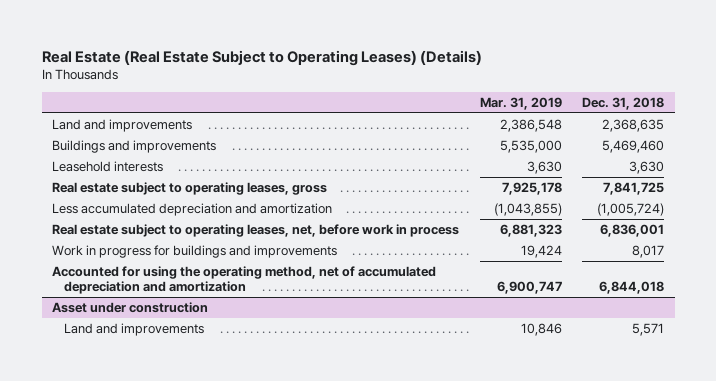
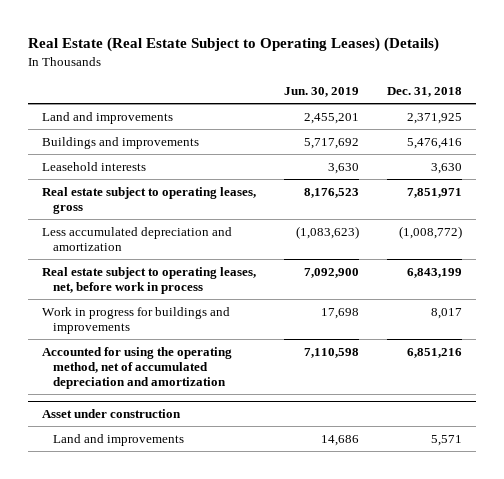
- | Mar. 31, 2019 | Dec. 31, 2018
+ | Jun. 30, 2019 | Dec. 31, 2018
- Land and improvements | 2,386,548 | 2,368,635
- Buildings and improvements | 5,535,000 | 5,469,460
+ Land and improvements | 2,455,201 | 2,371,925
+ Buildings and improvements | 5,717,692 | 5,476,416
- Real estate subject to operating leases, gross | 7,925,178 | 7,841,725
- Less accumulated depreciation and amortization | (1,043,855) | (1,005,724)
- Real estate subject to operating leases, net, before work in process | 6,881,323 | 6,836,001
+ Real estate subject to operating leases, gross | 8,176,523 | 7,851,971
+ Less accumulated depreciation and amortization | (1,083,623) | (1,008,772)
+ Real estate subject to operating leases, net, before work in process | 7,092,900 | 6,843,199
- Accounted for using the operating method, net of accumulated depreciation and amortization | 6,900,747 | 6,844,018
+ Accounted for using the operating method, net of accumulated depreciation and amortization | 7,110,598 | 6,851,216

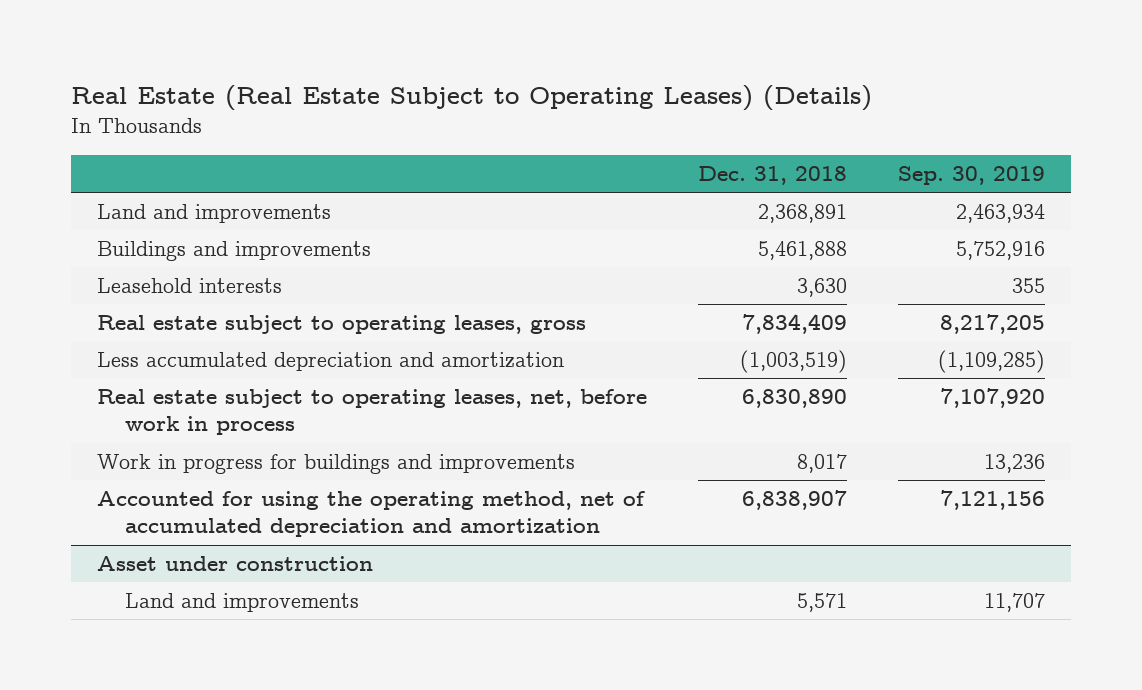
- | Jun. 30, 2019 | Dec. 31, 2018
+ | Dec. 31, 2018 | Sep. 30, 2019
- Land and improvements | 2,455,201 | 2,371,925
- Buildings and improvements | 5,717,692 | 5,476,416
+ Land and improvements | 2,368,891 | 2,463,934
+ Buildings and improvements | 5,461,888 | 5,752,916
- Real estate subject to operating leases, gross | 8,176,523 | 7,851,971
- Less accumulated depreciation and amortization | (1,083,623) | (1,008,772)
- Real estate subject to operating leases, net, before work in process | 7,092,900 | 6,843,199
+ Real estate subject to operating leases, gross | 7,834,409 | 8,217,205
+ Less accumulated depreciation and amortization | (1,003,519) | (1,109,285)
+ Real estate subject to operating leases, net, before work in process | 6,830,890 | 7,107,920
- Accounted for using the operating method, net of accumulated depreciation and amortization | 7,110,598 | 6,851,216
+ Accounted for using the operating method, net of accumulated depreciation and amortization | 6,838,907 | 7,121,156

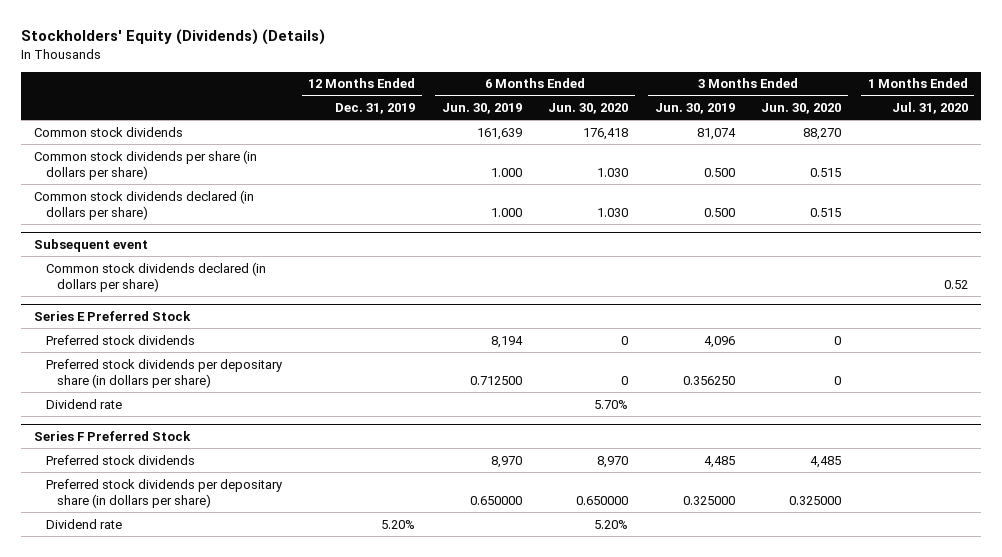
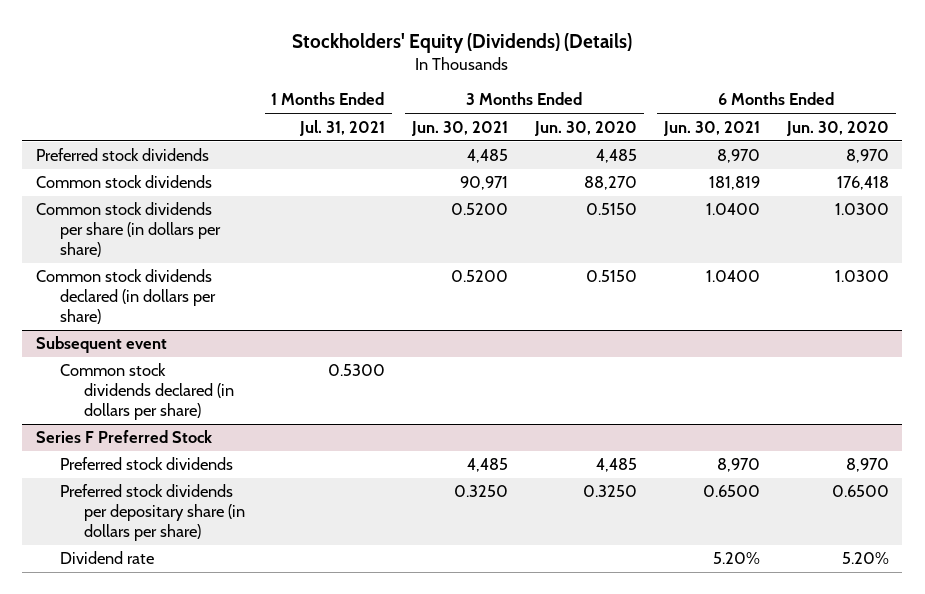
- | 12 Months Ended Dec. 31, 2019 | 6 Months Ended Jun. 30, 2019 | 6 Months Ended Jun. 30, 2020 | 3 Months Ended Jun. 30, 2019 | 3 Months Ended Jun. 30, 2020 | 1 Months Ended Jul. 31, 2020
+ | 1 Months Ended Jul. 31, 2021 | 3 Months Ended Jun. 30, 2021 | 3 Months Ended Jun. 30, 2020 | 6 Months Ended Jun. 30, 2021 | 6 Months Ended Jun. 30, 2020
+ Preferred stock dividends | | 4,485 | 4,485 | 8,970 | 8,970
- Common stock dividends per share (in dollars per share) | | 1.000 | 1.030 | 0.500 | 0.515 |
- Common stock dividends declared (in dollars per share) | | 1.000 | 1.030 | 0.500 | 0.515 |
+ Common stock dividends per share (in dollars per share) | | 0.5200 | 0.5150 | 1.0400 | 1.0300
+ Common stock dividends declared (in dollars per share) | | 0.5200 | 0.5150 | 1.0400 | 1.0300
- Series E Preferred Stock
- Preferred stock dividends | | 8,194 | 0 | 4,096 | 0 |
- Preferred stock dividends per depositary share (in dollars per share) | | 0.712500 | 0 | 0.356250 | 0 |
- Dividend rate | | | 5.70% | | |
@ Series F Preferred Stock
- Preferred stock dividends per depositary share (in dollars per share) | | 0.650000 | 0.650000 | 0.325000 | 0.325000 |
+ Preferred stock dividends per depositary share (in dollars per share) | | 0.3250 | 0.3250 | 0.6500 | 0.6500

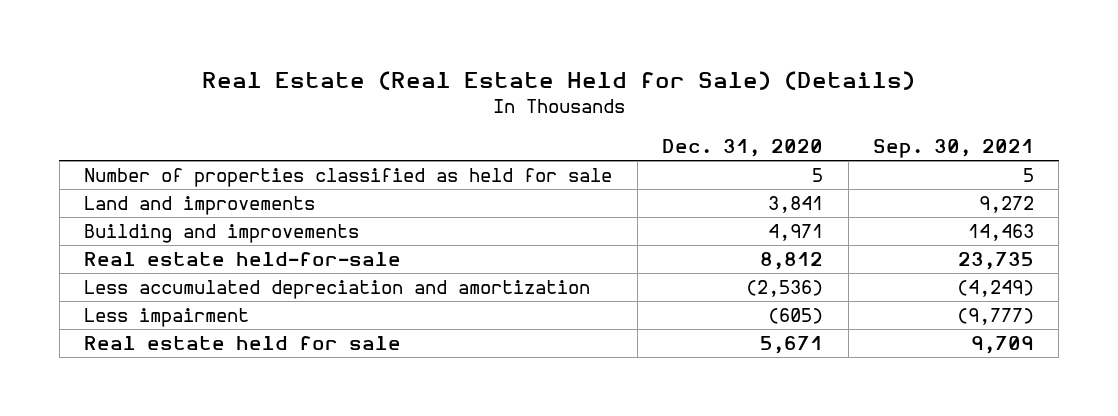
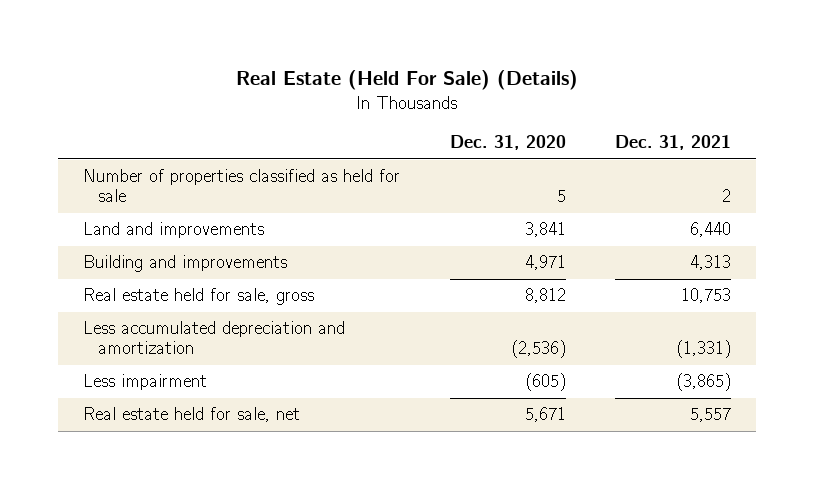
- Real Estate (Real Estate Held for Sale) (Details)
+ Real Estate (Held For Sale) (Details)
- | Dec. 31, 2020 | Sep. 30, 2021
+ | Dec. 31, 2020 | Dec. 31, 2021
- Real estate held-for-sale | 8,812 | 23,735
+ Real estate held for sale, gross | 8,812 | 10,753
- Real estate held for sale | 5,671 | 9,709
+ Real estate held for sale, net | 5,671 | 5,557

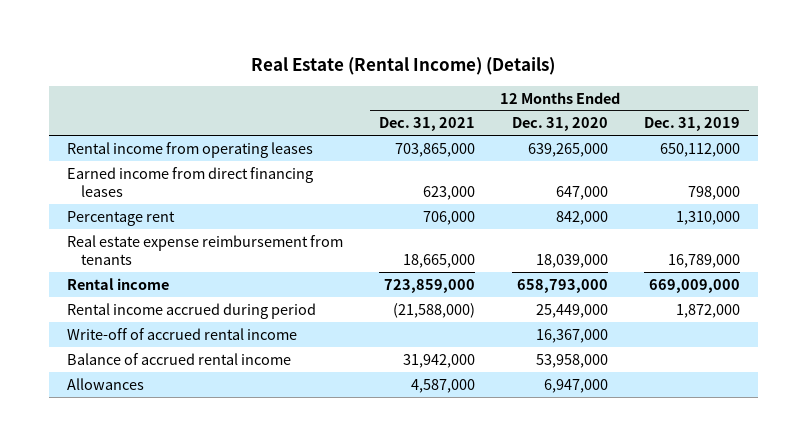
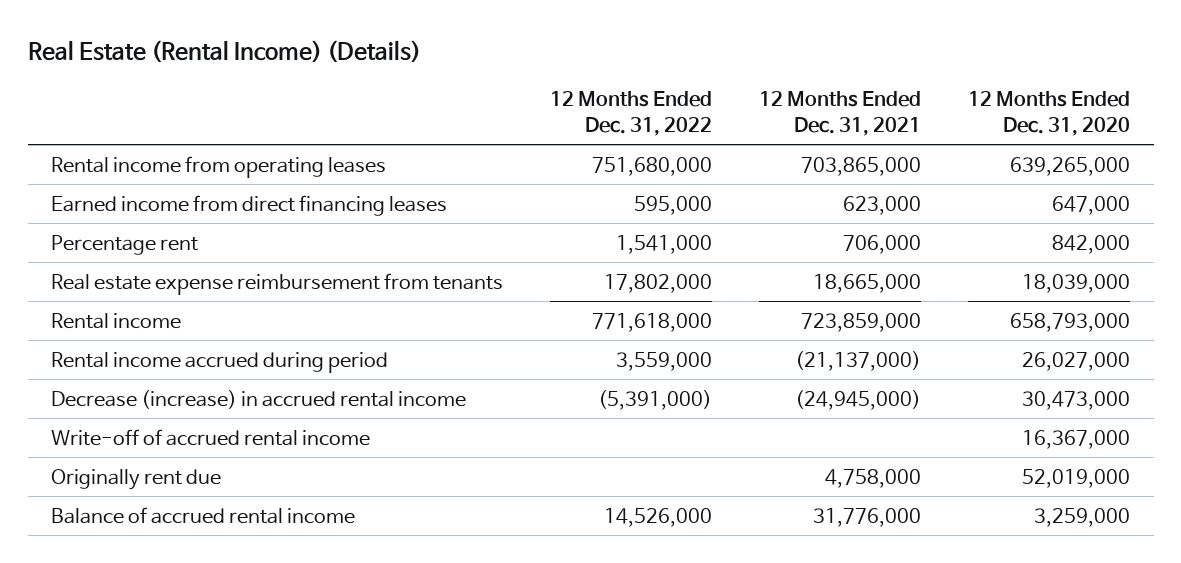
- | 12 Months Ended Dec. 31, 2021 | 12 Months Ended Dec. 31, 2020 | 12 Months Ended Dec. 31, 2019
+ | 12 Months Ended Dec. 31, 2022 | 12 Months Ended Dec. 31, 2021 | 12 Months Ended Dec. 31, 2020
- Rental income accrued during period | (21,588,000) | 25,449,000 | 1,872,000
+ Rental income accrued during period | 3,559,000 | (21,137,000) | 26,027,000
+ Decrease (increase) in accrued rental income | (5,391,000) | (24,945,000) | 30,473,000
- Balance of accrued rental income | 31,942,000 | 53,958,000 |
- Allowances | 4,587,000 | 6,947,000 |
+ Originally rent due | | 4,758,000 | 52,019,000
+ Balance of accrued rental income | 14,526,000 | 31,776,000 | 3,259,000

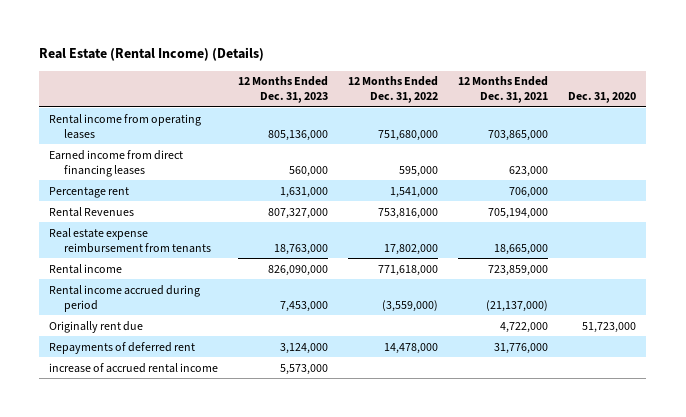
- | 12 Months Ended Dec. 31, 2022 | 12 Months Ended Dec. 31, 2021 | 12 Months Ended Dec. 31, 2020
+ | 12 Months Ended Dec. 31, 2023 | 12 Months Ended Dec. 31, 2022 | 12 Months Ended Dec. 31, 2021 | Dec. 31, 2020
+ Rental Revenues | 807,327,000 | 753,816,000 | 705,194,000 |
- Rental income accrued during period | 3,559,000 | (21,137,000) | 26,027,000
- Decrease (increase) in accrued rental income | (5,391,000) | (24,945,000) | 30,473,000
- Write-off of accrued rental income | | | 16,367,000
- Originally rent due | | 4,758,000 | 52,019,000
- Balance of accrued rental income | 14,526,000 | 31,776,000 | 3,259,000
+ Rental income accrued during period | 7,453,000 | (3,559,000) | (21,137,000) |
+ Originally rent due | | | 4,722,000 | 51,723,000
+ Repayments of deferred rent | 3,124,000 | 14,478,000 | 31,776,000 |
+ increase of accrued rental income | 5,573,000 | | |

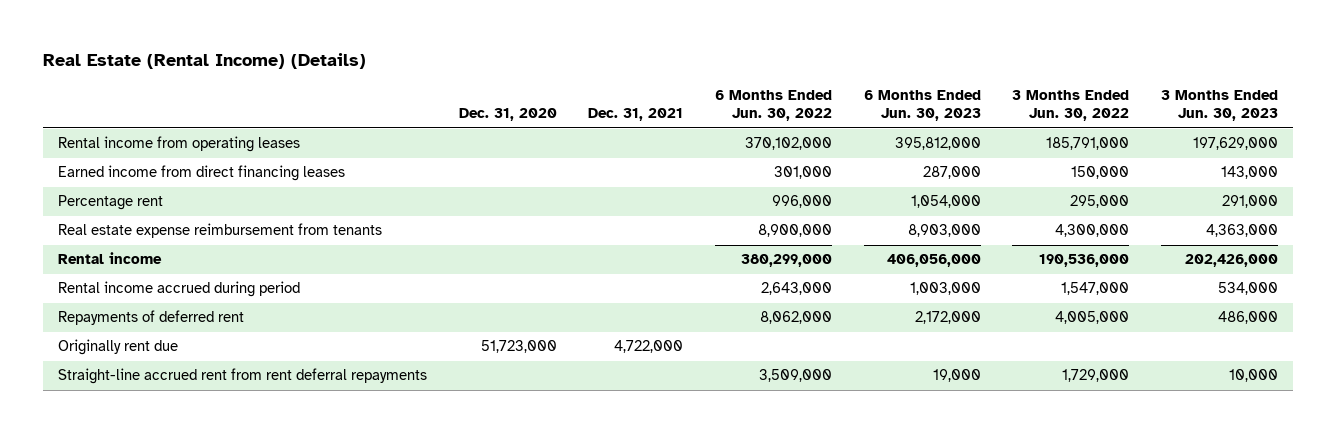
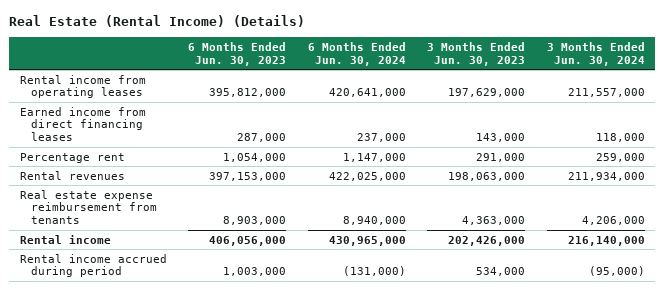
- | Dec. 31, 2020 | Dec. 31, 2021 | 6 Months Ended Jun. 30, 2022 | 6 Months Ended Jun. 30, 2023 | 3 Months Ended Jun. 30, 2022 | 3 Months Ended Jun. 30, 2023
+ | 6 Months Ended Jun. 30, 2023 | 6 Months Ended Jun. 30, 2024 | 3 Months Ended Jun. 30, 2023 | 3 Months Ended Jun. 30, 2024
+ Rental revenues | 397,153,000 | 422,025,000 | 198,063,000 | 211,934,000
- Repayments of deferred rent | | | 8,062,000 | 2,172,000 | 4,005,000 | 486,000
- Originally rent due | 51,723,000 | 4,722,000 | | | |
- Straight-line accrued rent from rent deferral repayments | | | 3,509,000 | 19,000 | 1,729,000 | 10,000

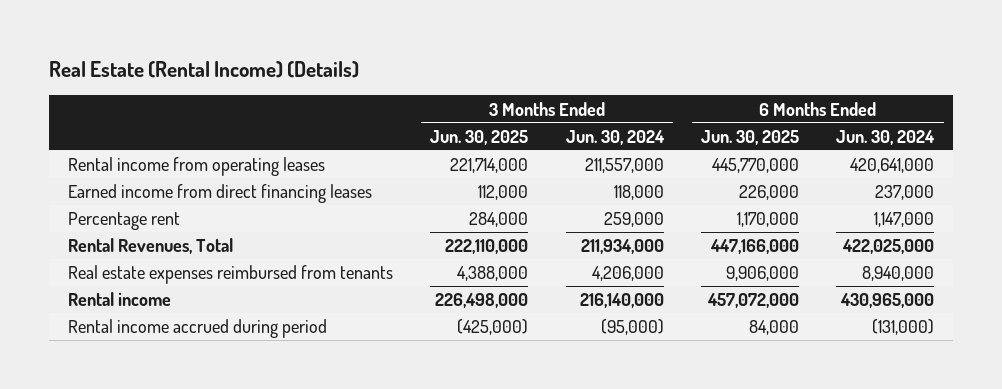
- | 6 Months Ended Jun. 30, 2023 | 6 Months Ended Jun. 30, 2024 | 3 Months Ended Jun. 30, 2023 | 3 Months Ended Jun. 30, 2024
+ | 3 Months Ended Jun. 30, 2025 | 3 Months Ended Jun. 30, 2024 | 6 Months Ended Jun. 30, 2025 | 6 Months Ended Jun. 30, 2024
- Rental revenues | 397,153,000 | 422,025,000 | 198,063,000 | 211,934,000
- Real estate expense reimbursement from tenants | 8,903,000 | 8,940,000 | 4,363,000 | 4,206,000
+ Rental Revenues, Total | 222,110,000 | 211,934,000 | 447,166,000 | 422,025,000
+ Real estate expenses reimbursed from tenants | 4,388,000 | 4,206,000 | 9,906,000 | 8,940,000

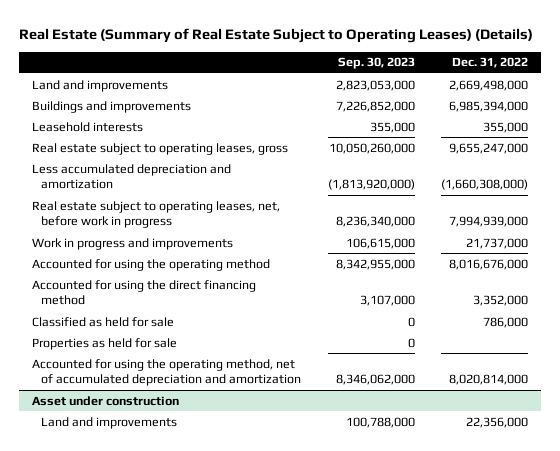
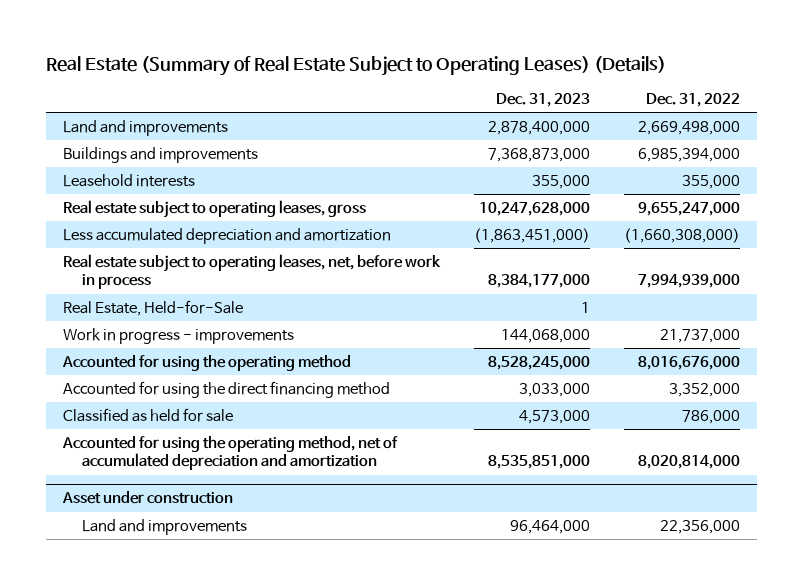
- | Sep. 30, 2023 | Dec. 31, 2022
+ | Dec. 31, 2023 | Dec. 31, 2022
- Real estate subject to operating leases, net, before work in progress | 8,236,340,000 | 7,994,939,000
- Work in progress and improvements | 106,615,000 | 21,737,000
+ Real estate subject to operating leases, net, before work in process | 8,384,177,000 | 7,994,939,000
+ Real Estate, Held-for-Sale | 1 |
+ Work in progress - improvements | 144,068,000 | 21,737,000
- Properties as held for sale | 0 |

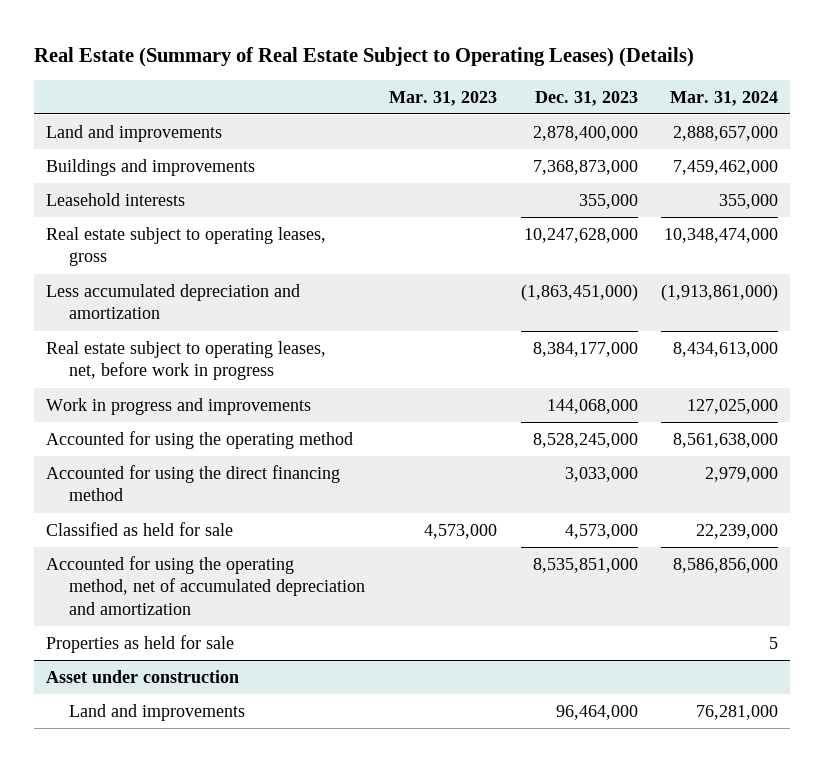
- | Dec. 31, 2023 | Dec. 31, 2022
+ | Mar. 31, 2023 | Dec. 31, 2023 | Mar. 31, 2024
- Real estate subject to operating leases, net, before work in process | 8,384,177,000 | 7,994,939,000
- Real Estate, Held-for-Sale | 1 |
- Work in progress - improvements | 144,068,000 | 21,737,000
+ Real estate subject to operating leases, net, before work in progress | | 8,384,177,000 | 8,434,613,000
+ Work in progress and improvements | | 144,068,000 | 127,025,000
+ Properties as held for sale | | | 5

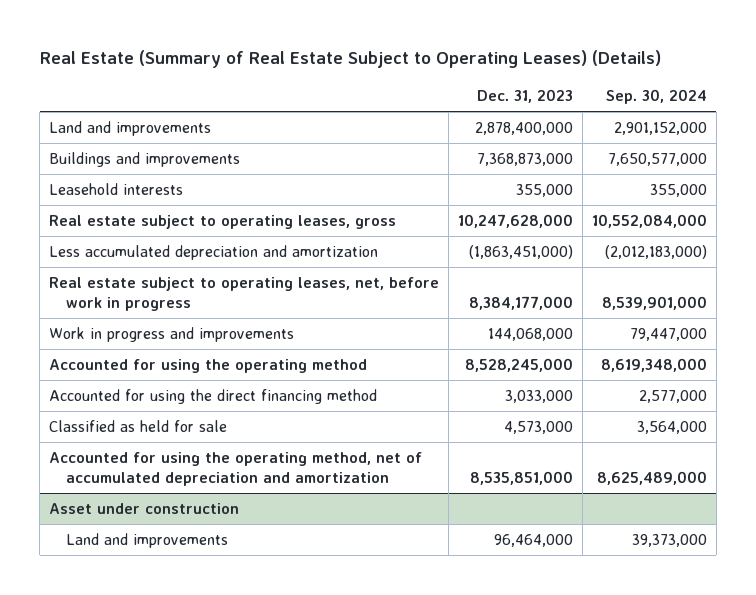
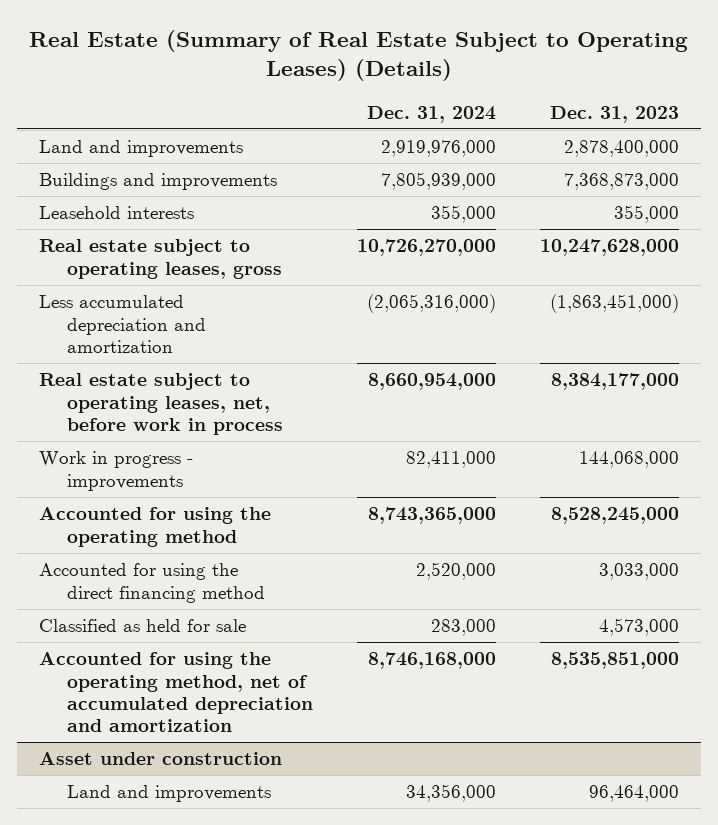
- | Dec. 31, 2023 | Sep. 30, 2024
+ | Dec. 31, 2024 | Dec. 31, 2023
- Real estate subject to operating leases, net, before work in progress | 8,384,177,000 | 8,539,901,000
- Work in progress and improvements | 144,068,000 | 79,447,000
+ Real estate subject to operating leases, net, before work in process | 8,660,954,000 | 8,384,177,000
+ Work in progress - improvements | 82,411,000 | 144,068,000

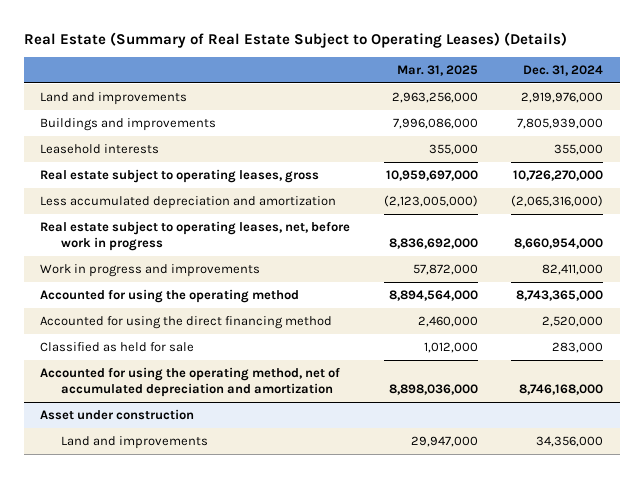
- | Dec. 31, 2024 | Dec. 31, 2023
+ | Mar. 31, 2025 | Dec. 31, 2024
- Real estate subject to operating leases, net, before work in process | 8,660,954,000 | 8,384,177,000
- Work in progress - improvements | 82,411,000 | 144,068,000
+ Real estate subject to operating leases, net, before work in progress | 8,836,692,000 | 8,660,954,000
+ Work in progress and improvements | 57,872,000 | 82,411,000

